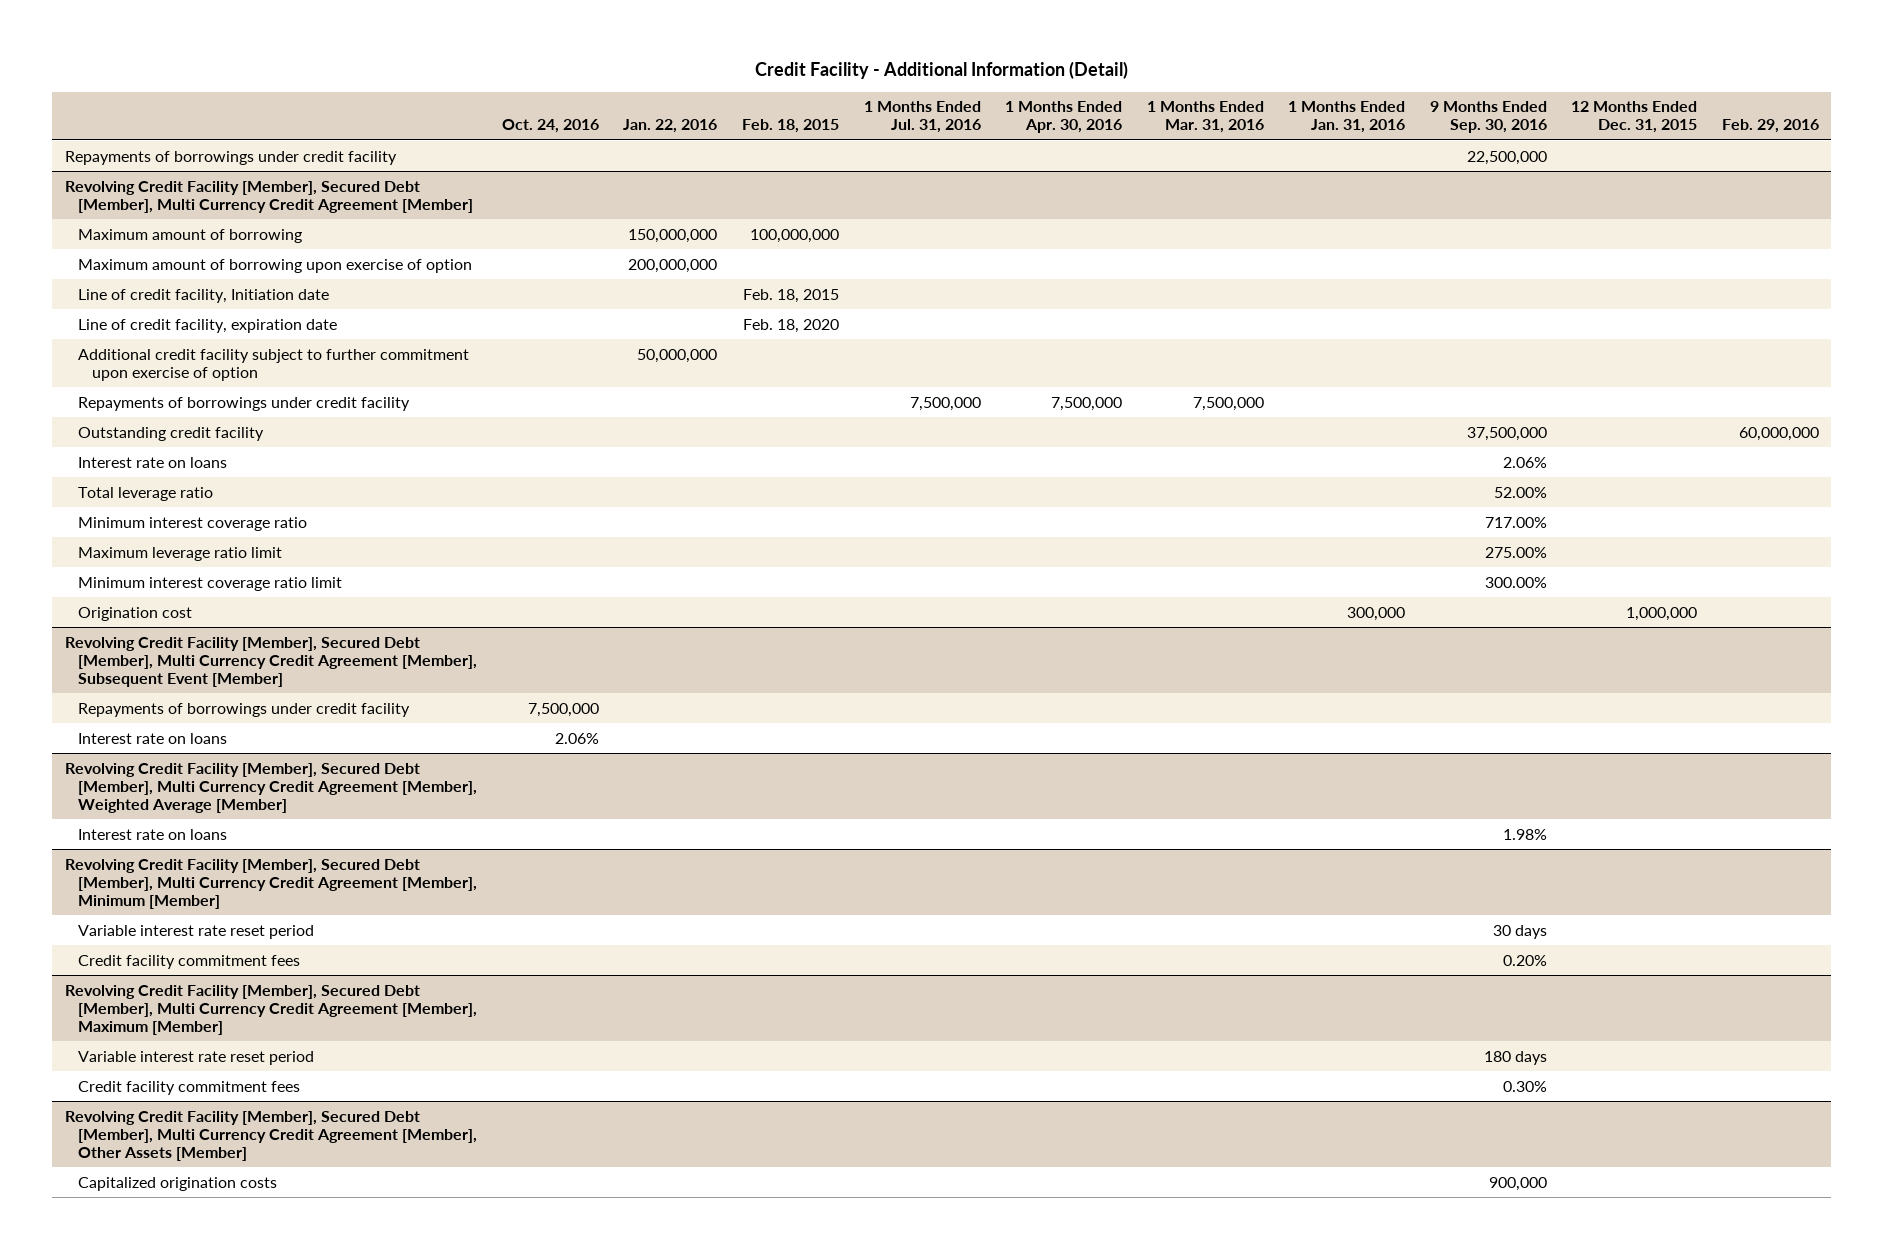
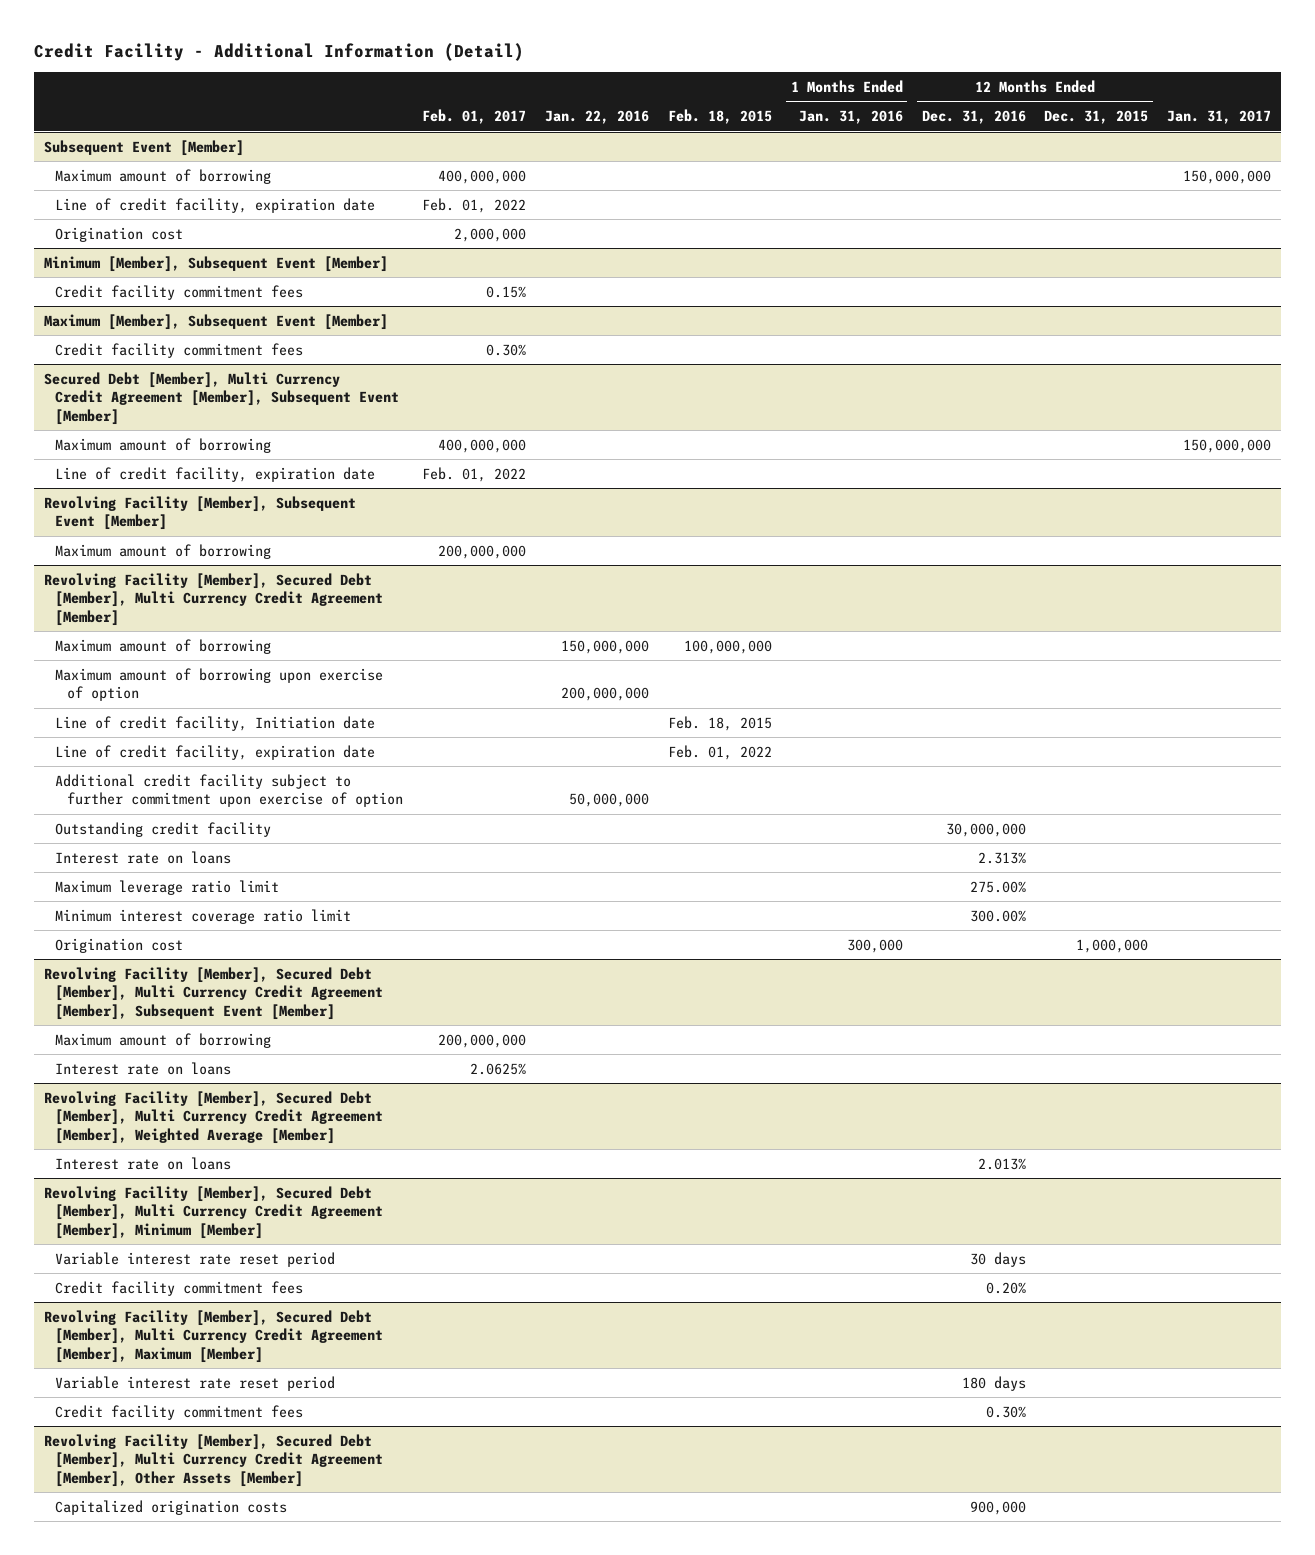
- | Oct. 24, 2016 | Jan. 22, 2016 | Feb. 18, 2015 | 1 Months Ended Jul. 31, 2016 | 1 Months Ended Apr. 30, 2016 | 1 Months Ended Mar. 31, 2016 | 1 Months Ended Jan. 31, 2016 | 9 Months Ended Sep. 30, 2016 | 12 Months Ended Dec. 31, 2015 | Feb. 29, 2016
+ | Feb. 01, 2017 | Jan. 22, 2016 | Feb. 18, 2015 | 1 Months Ended Jan. 31, 2016 | 12 Months Ended Dec. 31, 2016 | 12 Months Ended Dec. 31, 2015 | Jan. 31, 2017
- Repayments of borrowings under credit facility | | | | | | | | 22,500,000 | |
- Revolving Credit Facility [Member], Secured Debt [Member], Multi Currency Credit Agreement [Member]
+ Subsequent Event [Member]
+ Maximum amount of borrowing | 400,000,000 | | | | | | 150,000,000
+ Line of credit facility, expiration date | Feb. 01, 2022 | | | | | |
+ Origination cost | 2,000,000 | | | | | |
+ Minimum [Member], Subsequent Event [Member]
+ Credit facility commitment fees | 0.15% | | | | | |
+ Maximum [Member], Subsequent Event [Member]
+ Credit facility commitment fees | 0.30% | | | | | |
+ Secured Debt [Member], Multi Currency Credit Agreement [Member], Subsequent Event [Member]
+ Maximum amount of borrowing | 400,000,000 | | | | | | 150,000,000
+ Line of credit facility, expiration date | Feb. 01, 2022 | | | | | |
+ Revolving Facility [Member], Subsequent Event [Member]
+ Maximum amount of borrowing | 200,000,000 | | | | | |
+ Revolving Facility [Member], Secured Debt [Member], Multi Currency Credit Agreement [Member]
- Line of credit facility, expiration date | | | Feb. 18, 2020 | | | | | | |
+ Line of credit facility, expiration date | | | Feb. 01, 2022 | | | |
- Repayments of borrowings under credit facility | | | | 7,500,000 | 7,500,000 | 7,500,000 | | | |
- Total leverage ratio | | | | | | | | 52.00% | |
- Minimum interest coverage ratio | | | | | | | | 717.00% | |
- Revolving Credit Facility [Member], Secured Debt [Member], Multi Currency Credit Agreement [Member], Subsequent Event [Member]
- Repayments of borrowings under credit facility | 7,500,000 | | | | | | | | |
+ Revolving Facility [Member], Secured Debt [Member], Multi Currency Credit Agreement [Member], Subsequent Event [Member]
+ Maximum amount of borrowing | 200,000,000 | | | | | |
- Revolving Credit Facility [Member], Secured Debt [Member], Multi Currency Credit Agreement [Member], Weighted Average [Member]
+ Revolving Facility [Member], Secured Debt [Member], Multi Currency Credit Agreement [Member], Weighted Average [Member]
- Revolving Credit Facility [Member], Secured Debt [Member], Multi Currency Credit Agreement [Member], Minimum [Member]
+ Revolving Facility [Member], Secured Debt [Member], Multi Currency Credit Agreement [Member], Minimum [Member]
- Revolving Credit Facility [Member], Secured Debt [Member], Multi Currency Credit Agreement [Member], Maximum [Member]
+ Revolving Facility [Member], Secured Debt [Member], Multi Currency Credit Agreement [Member], Maximum [Member]
- Revolving Credit Facility [Member], Secured Debt [Member], Multi Currency Credit Agreement [Member], Other Assets [Member]
+ Revolving Facility [Member], Secured Debt [Member], Multi Currency Credit Agreement [Member], Other Assets [Member]

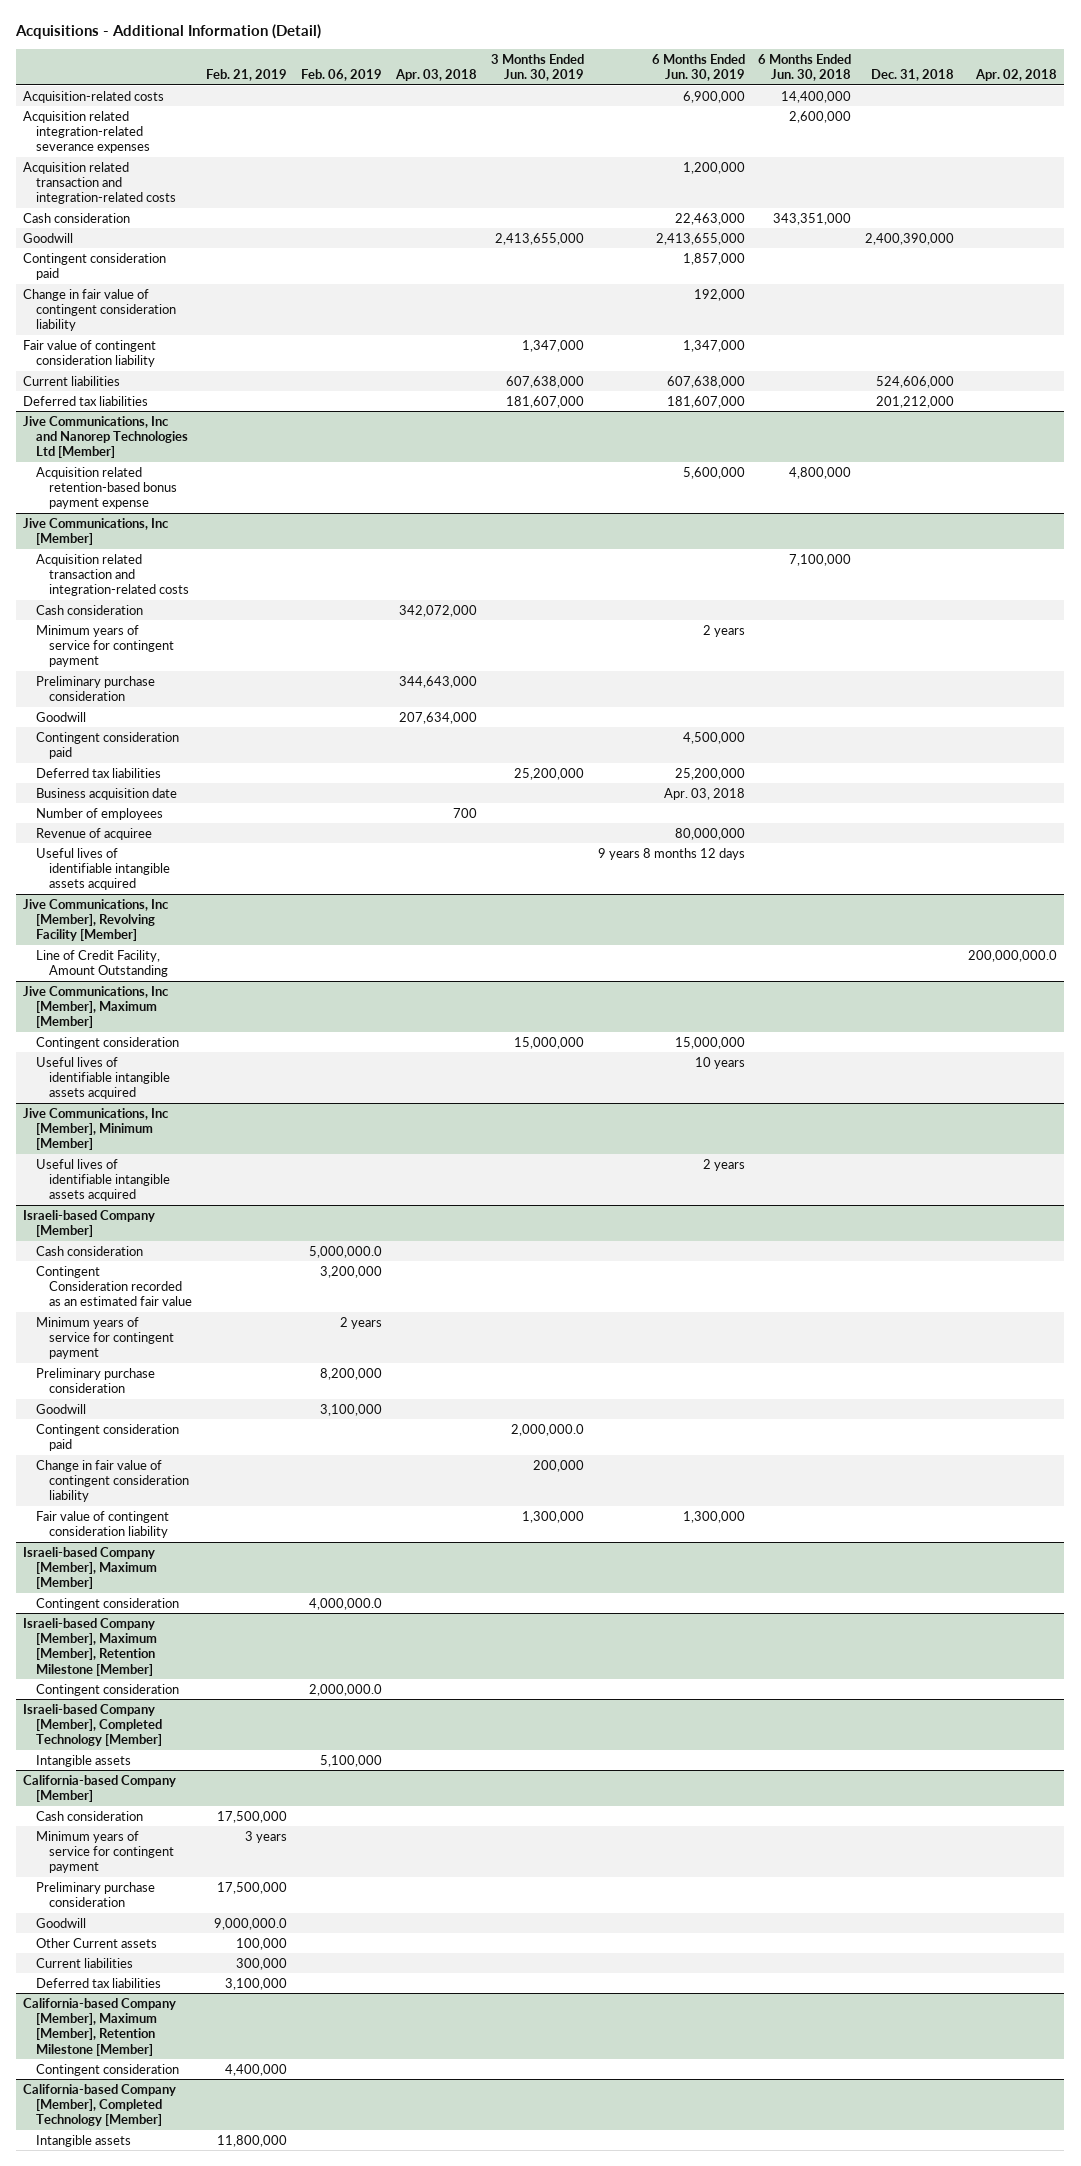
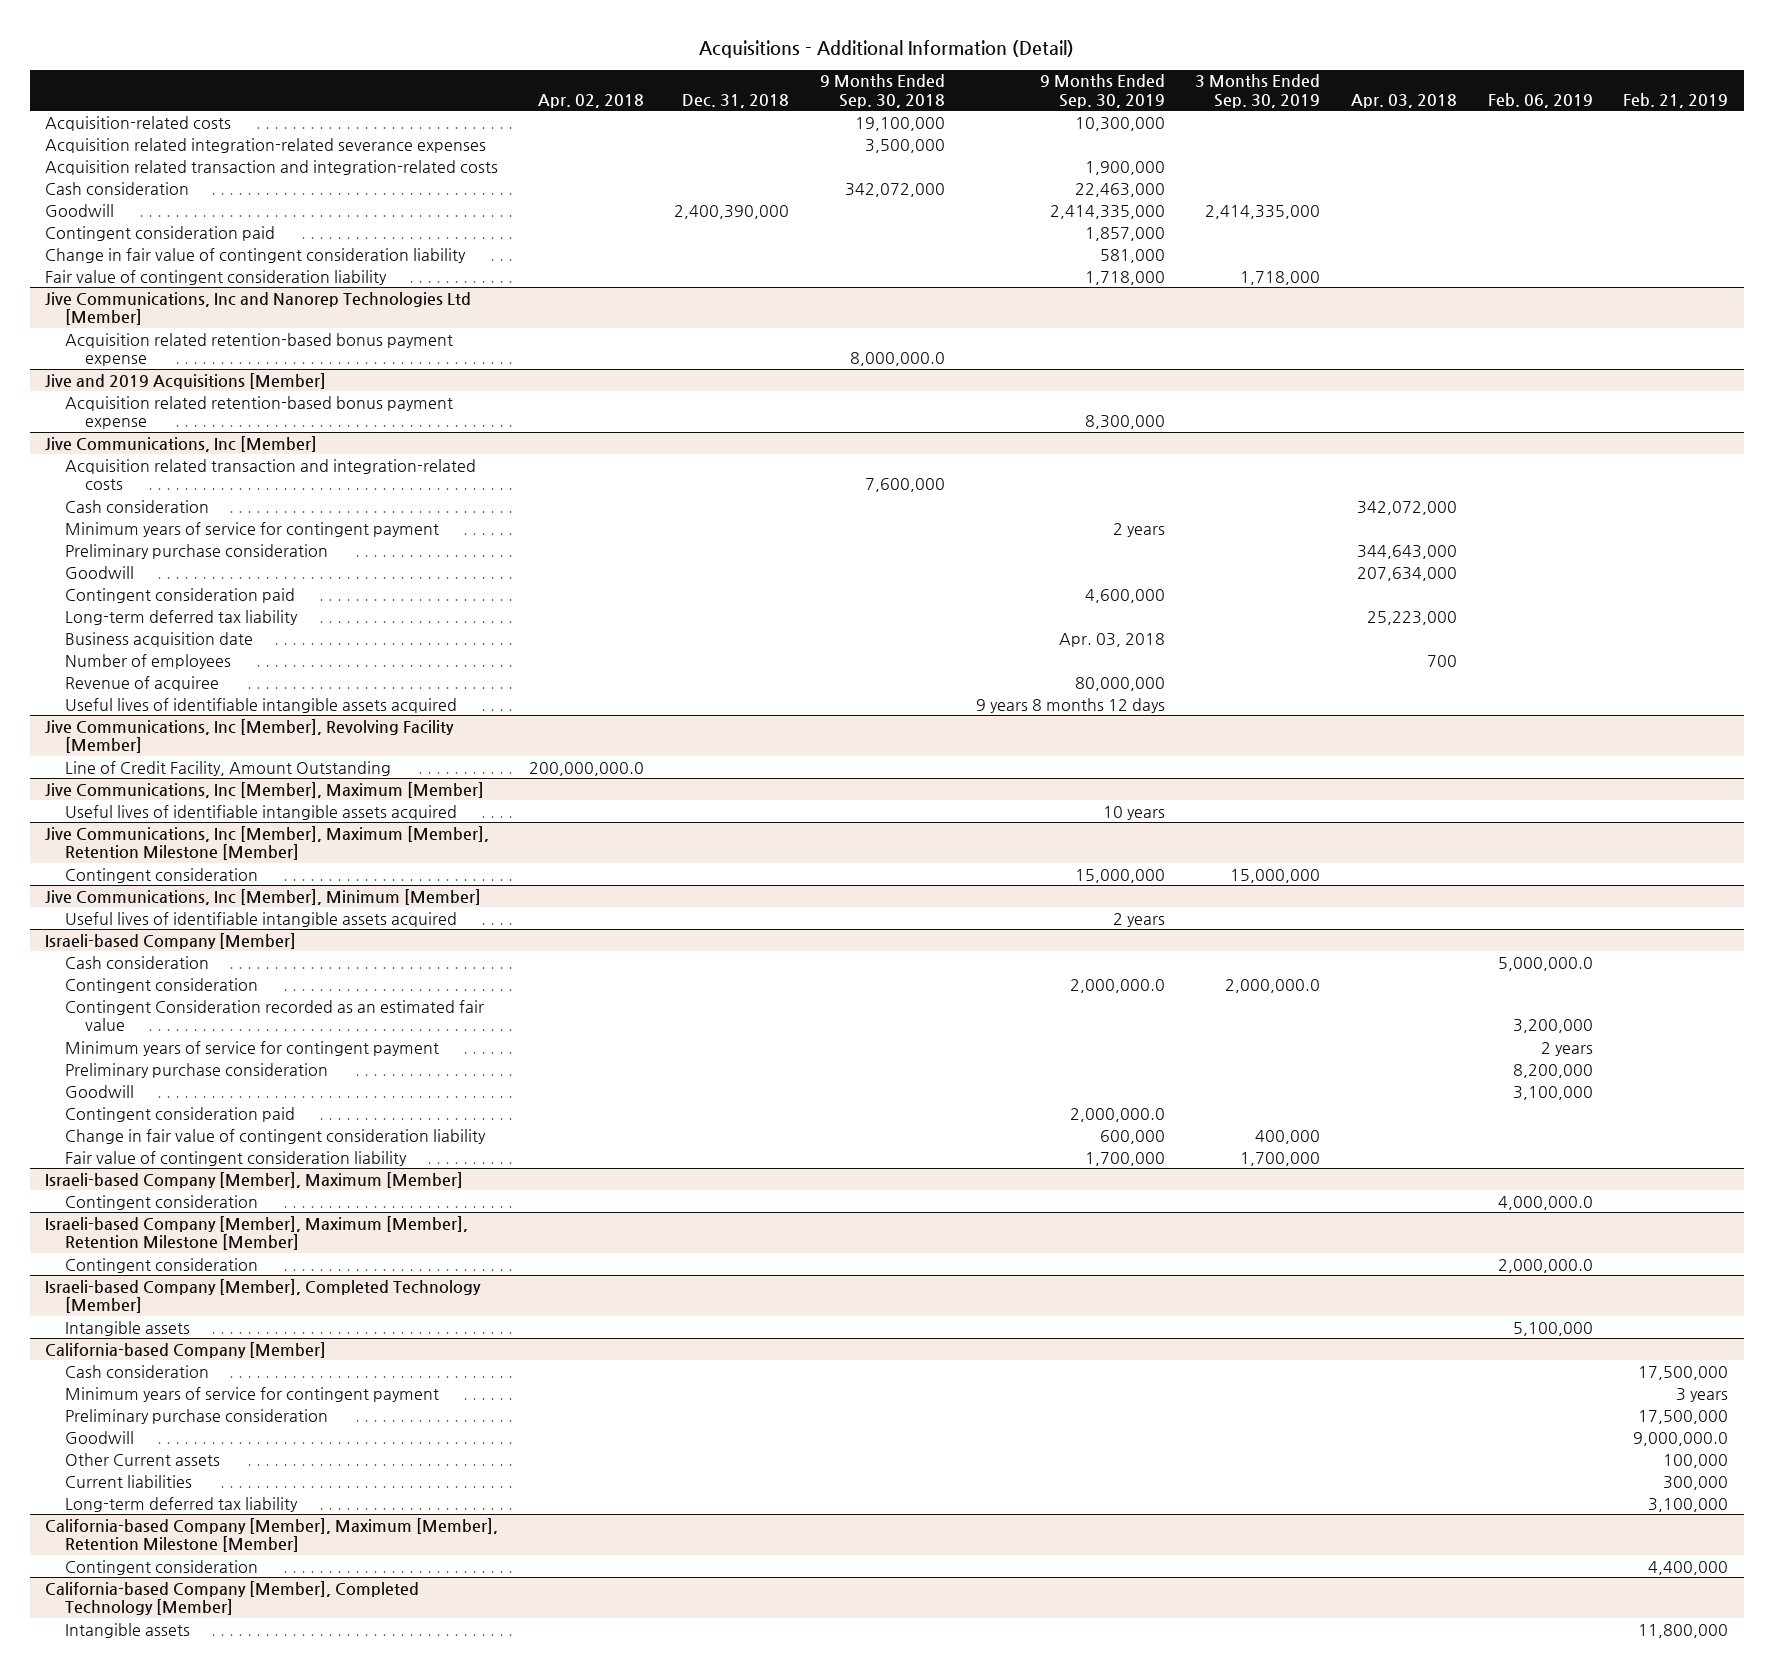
- | Feb. 21, 2019 | Feb. 06, 2019 | Apr. 03, 2018 | 3 Months Ended Jun. 30, 2019 | 6 Months Ended Jun. 30, 2019 | 6 Months Ended Jun. 30, 2018 | Dec. 31, 2018 | Apr. 02, 2018
+ | Apr. 02, 2018 | Dec. 31, 2018 | 9 Months Ended Sep. 30, 2018 | 9 Months Ended Sep. 30, 2019 | 3 Months Ended Sep. 30, 2019 | Apr. 03, 2018 | Feb. 06, 2019 | Feb. 21, 2019
- Current liabilities | | | | 607,638,000 | 607,638,000 | | 524,606,000 |
- Deferred tax liabilities | | | | 181,607,000 | 181,607,000 | | 201,212,000 |
+ Jive and 2019 Acquisitions [Member]
+ Acquisition related retention-based bonus payment expense | | | | 8,300,000 | | | |
@ Jive Communications, Inc [Member]
- Deferred tax liabilities | | | | 25,200,000 | 25,200,000 | | |
+ Long-term deferred tax liability | | | | | | 25,223,000 | |
@ Jive Communications, Inc [Member], Maximum [Member]
- Contingent consideration | | | | 15,000,000 | 15,000,000 | | |
+ Jive Communications, Inc [Member], Maximum [Member], Retention Milestone [Member]
+ Contingent consideration | | | | 15,000,000 | 15,000,000 | | |
@ Israeli-based Company [Member]
+ Contingent consideration | | | | 2,000,000.0 | 2,000,000.0 | | |
@ California-based Company [Member]
- Deferred tax liabilities | 3,100,000 | | | | | | |
+ Long-term deferred tax liability | | | | | | | | 3,100,000

